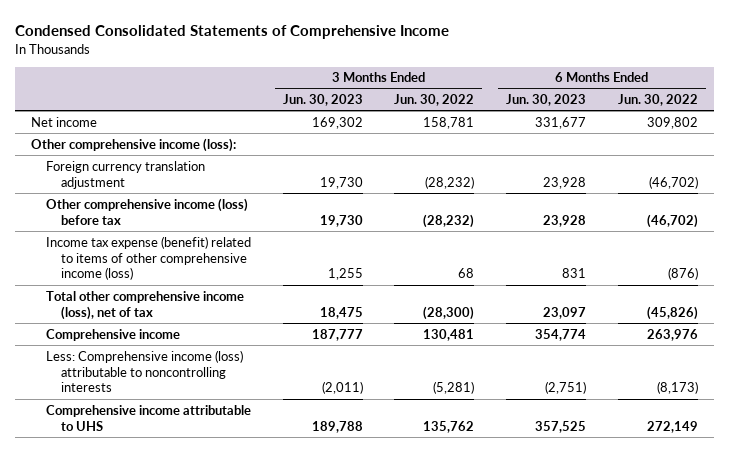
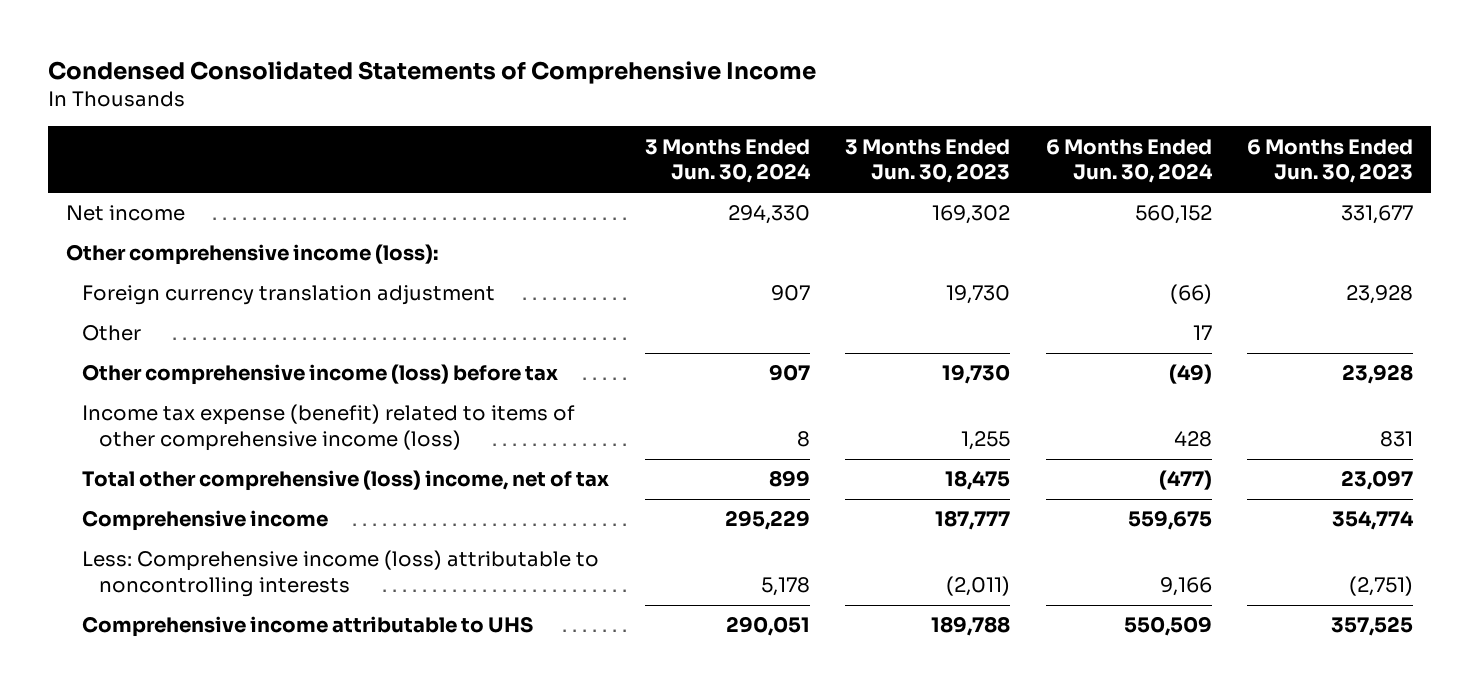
- | 3 Months Ended Jun. 30, 2023 | 3 Months Ended Jun. 30, 2022 | 6 Months Ended Jun. 30, 2023 | 6 Months Ended Jun. 30, 2022
+ | 3 Months Ended Jun. 30, 2024 | 3 Months Ended Jun. 30, 2023 | 6 Months Ended Jun. 30, 2024 | 6 Months Ended Jun. 30, 2023
+ Other | | | 17 |
- Total other comprehensive income (loss), net of tax | 18,475 | (28,300) | 23,097 | (45,826)
+ Total other comprehensive (loss) income, net of tax | 899 | 18,475 | (477) | 23,097

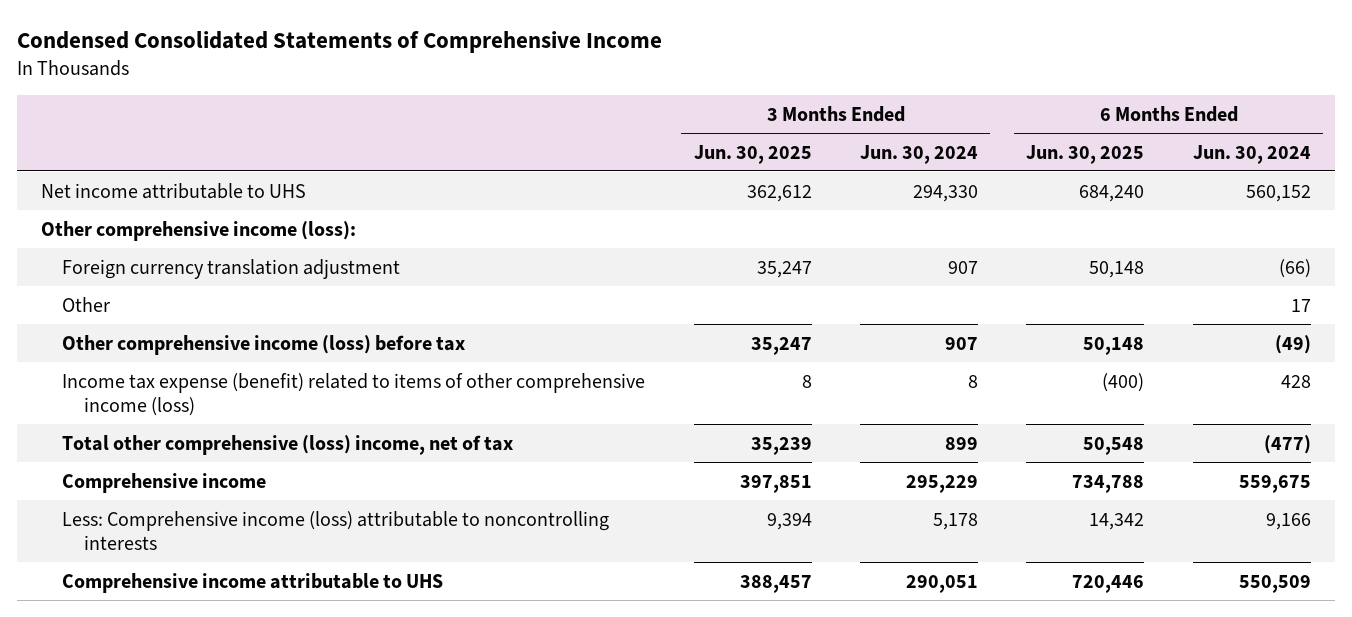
- | 3 Months Ended Jun. 30, 2024 | 3 Months Ended Jun. 30, 2023 | 6 Months Ended Jun. 30, 2024 | 6 Months Ended Jun. 30, 2023
+ | 3 Months Ended Jun. 30, 2025 | 3 Months Ended Jun. 30, 2024 | 6 Months Ended Jun. 30, 2025 | 6 Months Ended Jun. 30, 2024
- Net income | 294,330 | 169,302 | 560,152 | 331,677
+ Net income attributable to UHS | 362,612 | 294,330 | 684,240 | 560,152

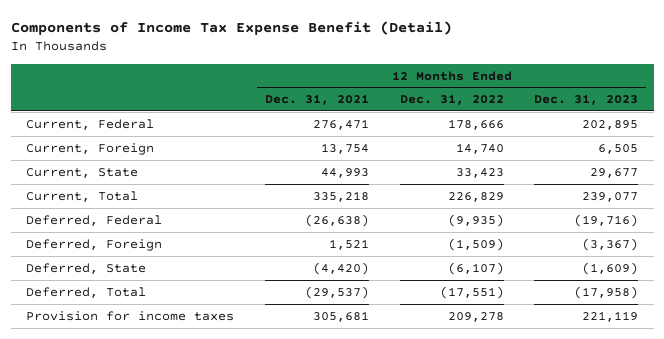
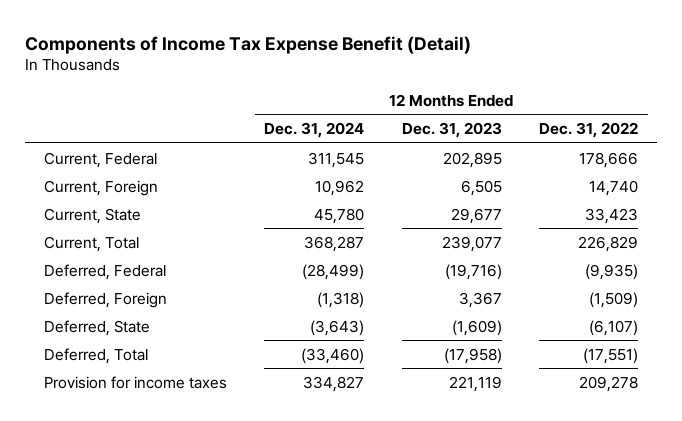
- | 12 Months Ended Dec. 31, 2021 | 12 Months Ended Dec. 31, 2022 | 12 Months Ended Dec. 31, 2023
+ | 12 Months Ended Dec. 31, 2024 | 12 Months Ended Dec. 31, 2023 | 12 Months Ended Dec. 31, 2022
- Deferred, Foreign | 1,521 | (1,509) | (3,367)
+ Deferred, Foreign | (1,318) | 3,367 | (1,509)

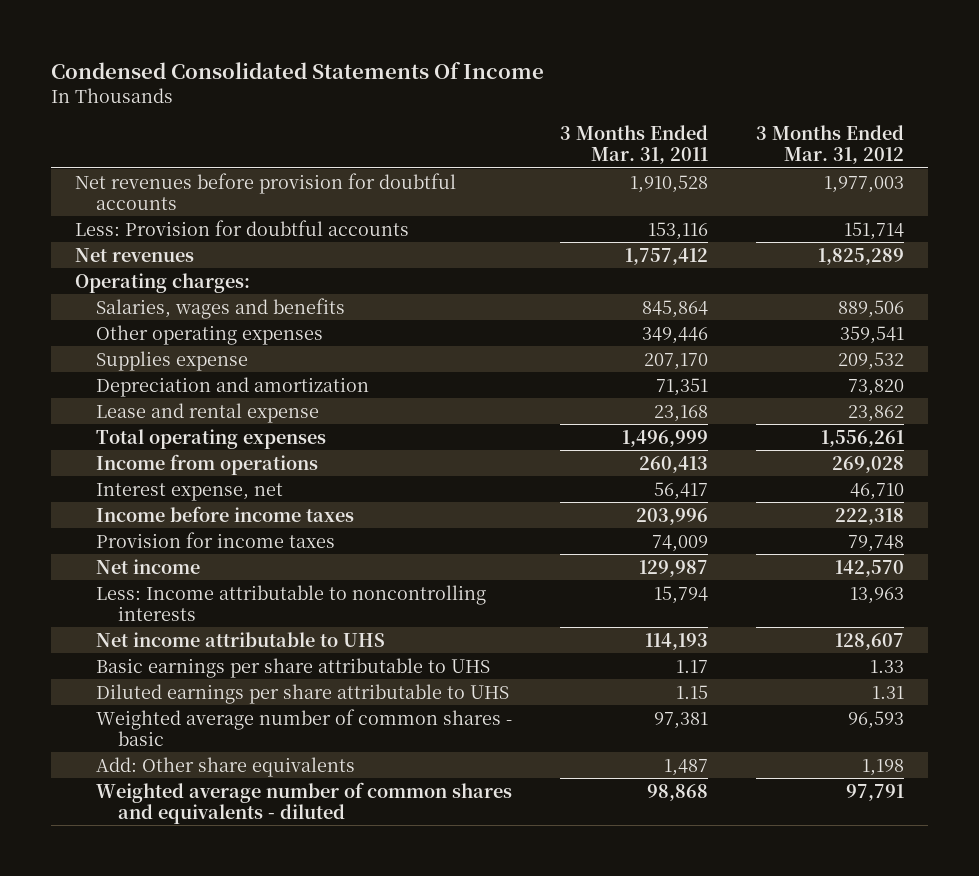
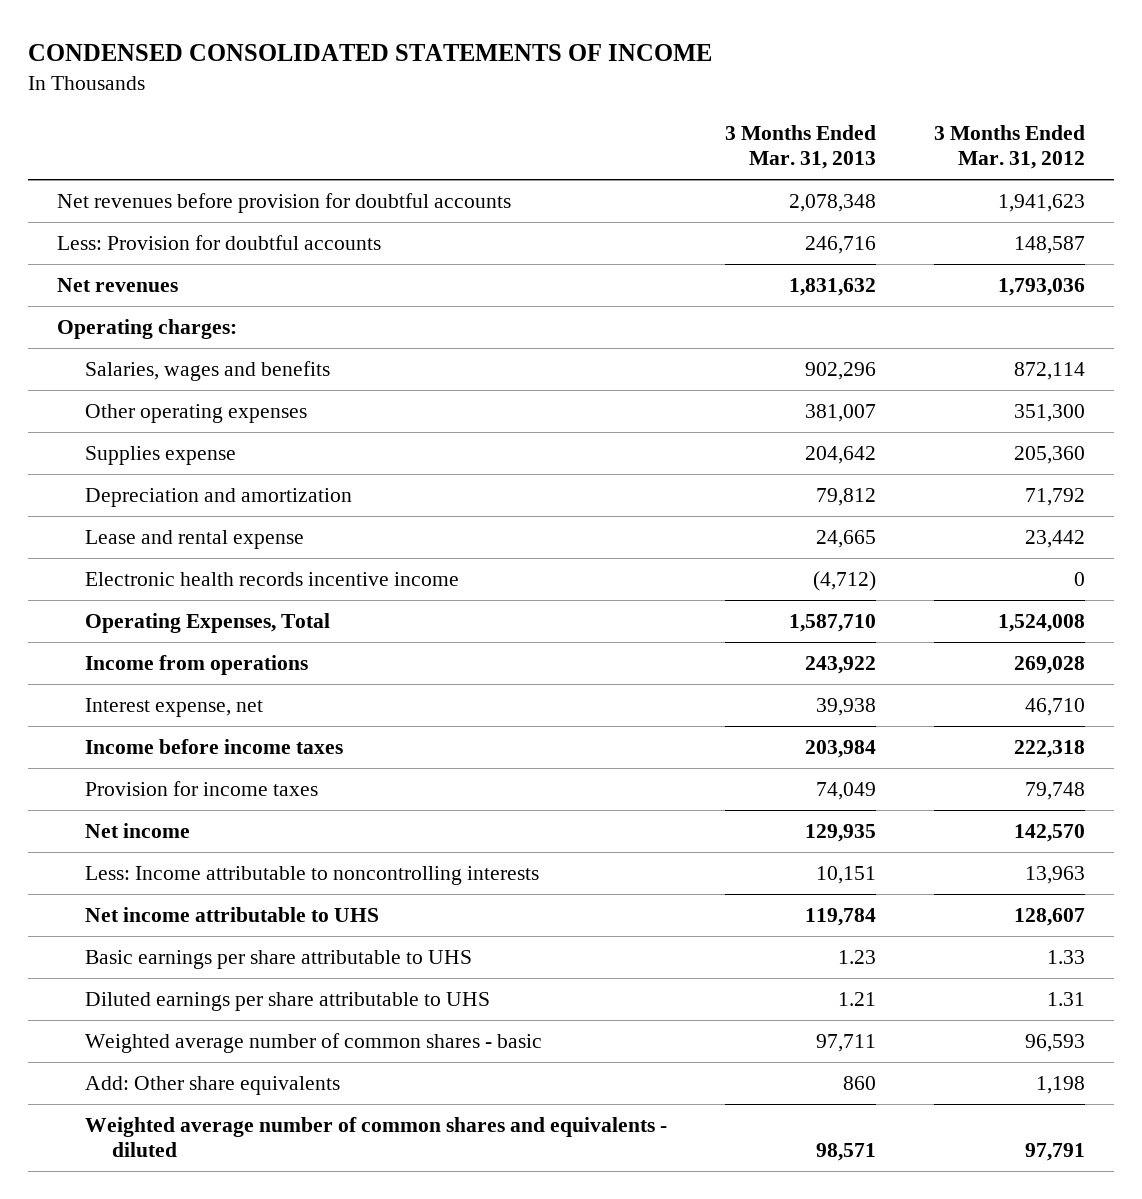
- Condensed Consolidated Statements Of Income
+ CONDENSED CONSOLIDATED STATEMENTS OF INCOME
- | 3 Months Ended Mar. 31, 2011 | 3 Months Ended Mar. 31, 2012
+ | 3 Months Ended Mar. 31, 2013 | 3 Months Ended Mar. 31, 2012
- Net revenues before provision for doubtful accounts | 1,910,528 | 1,977,003
- Less: Provision for doubtful accounts | 153,116 | 151,714
- Net revenues | 1,757,412 | 1,825,289
+ Net revenues before provision for doubtful accounts | 2,078,348 | 1,941,623
+ Less: Provision for doubtful accounts | 246,716 | 148,587
+ Net revenues | 1,831,632 | 1,793,036
- Salaries, wages and benefits | 845,864 | 889,506
- Other operating expenses | 349,446 | 359,541
- Supplies expense | 207,170 | 209,532
- Depreciation and amortization | 71,351 | 73,820
- Lease and rental expense | 23,168 | 23,862
- Total operating expenses | 1,496,999 | 1,556,261
+ Salaries, wages and benefits | 902,296 | 872,114
+ Other operating expenses | 381,007 | 351,300
+ Supplies expense | 204,642 | 205,360
+ Depreciation and amortization | 79,812 | 71,792
+ Lease and rental expense | 24,665 | 23,442
+ Electronic health records incentive income | (4,712) | 0
+ Operating Expenses, Total | 1,587,710 | 1,524,008

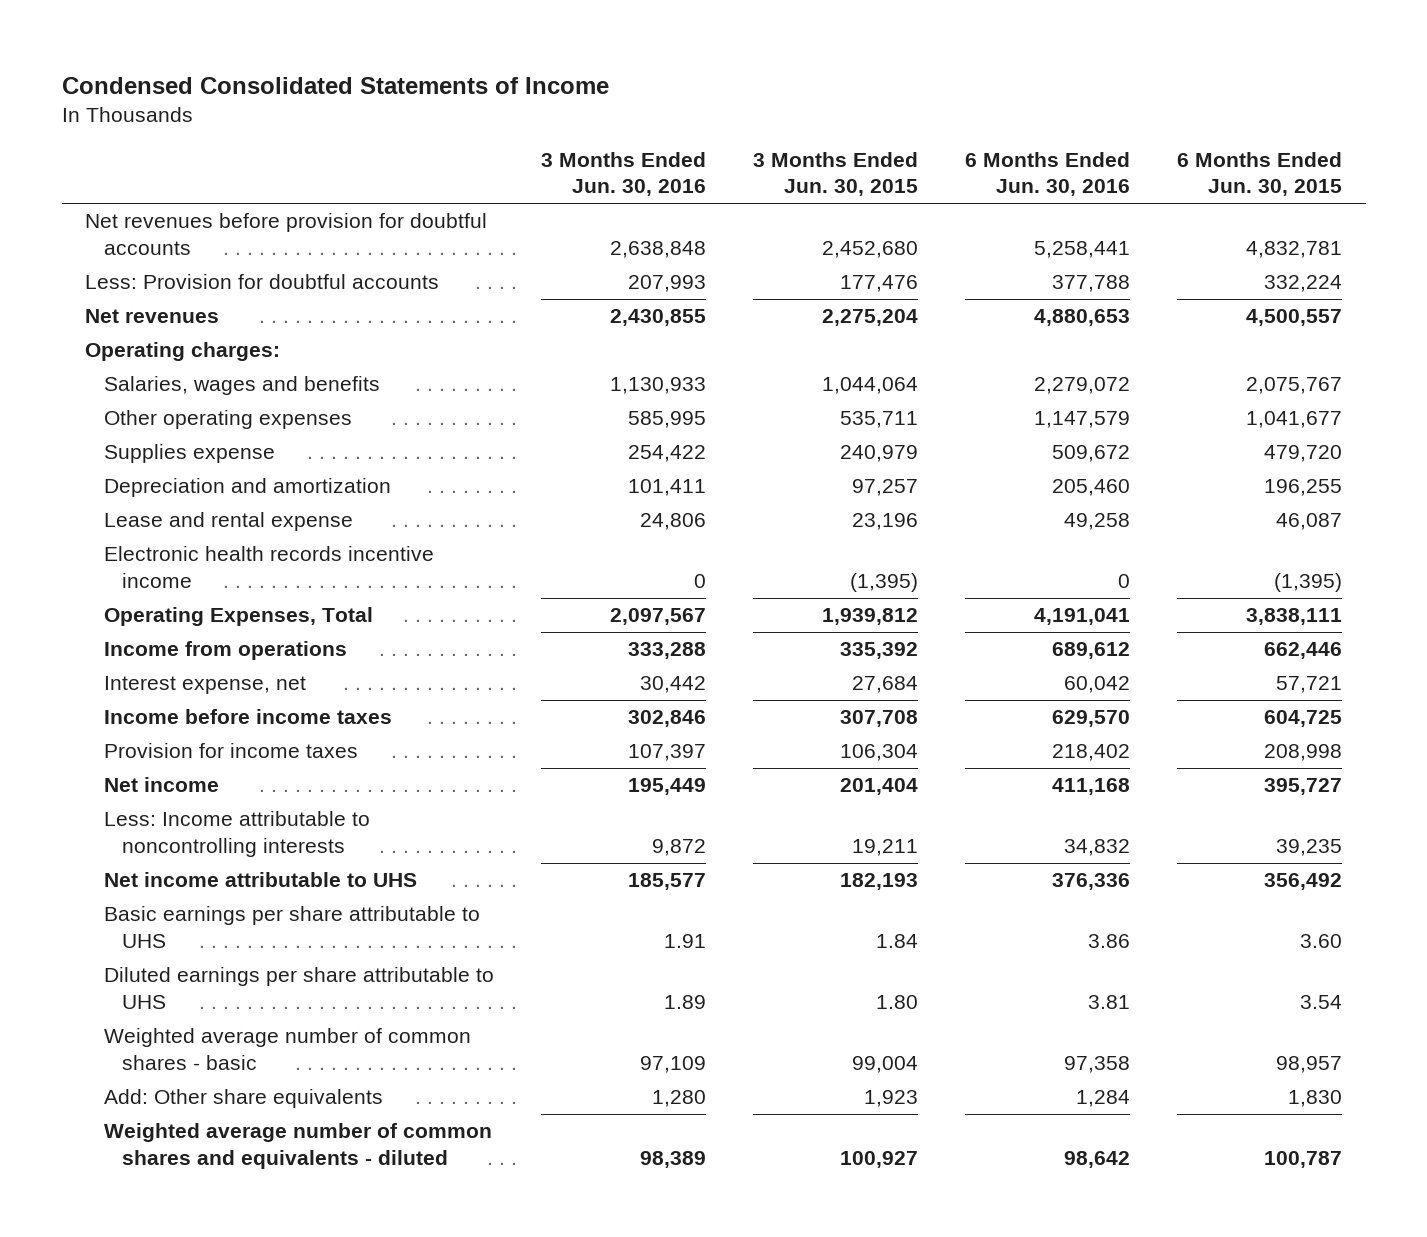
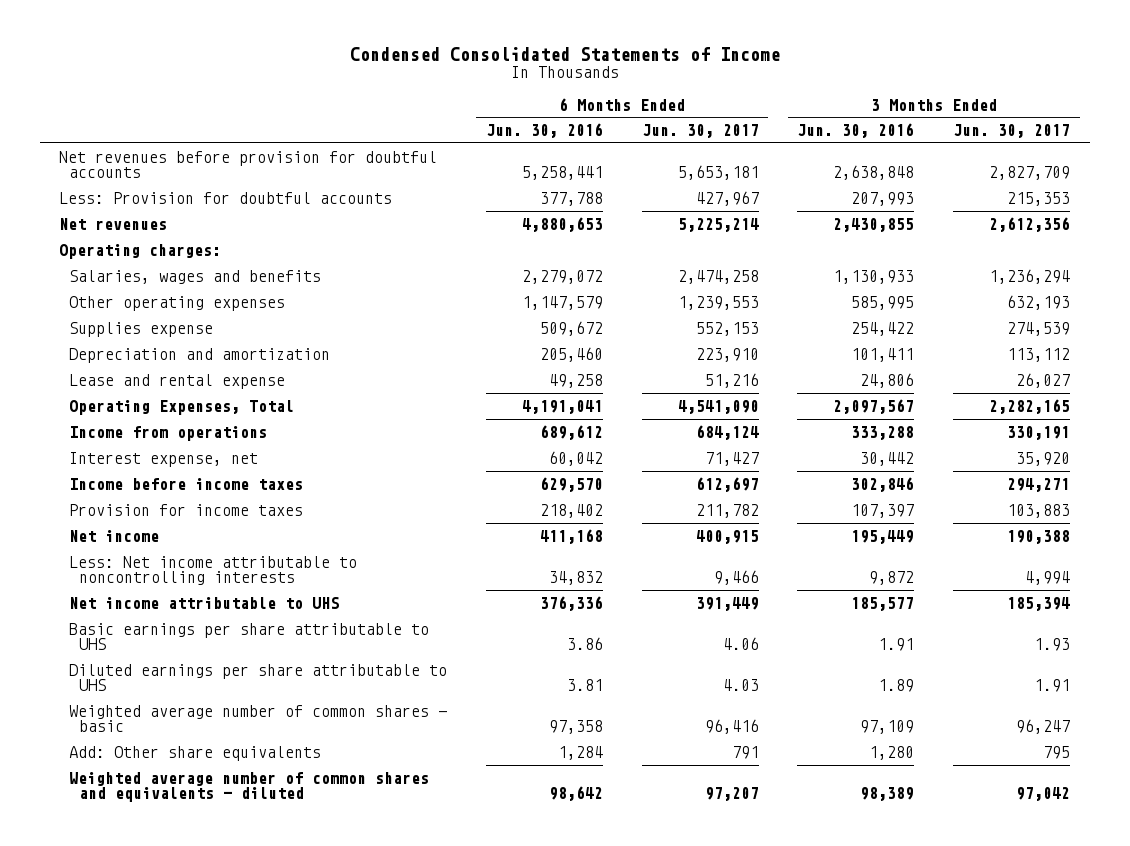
- | 3 Months Ended Jun. 30, 2016 | 3 Months Ended Jun. 30, 2015 | 6 Months Ended Jun. 30, 2016 | 6 Months Ended Jun. 30, 2015
+ | 6 Months Ended Jun. 30, 2016 | 6 Months Ended Jun. 30, 2017 | 3 Months Ended Jun. 30, 2016 | 3 Months Ended Jun. 30, 2017
- Electronic health records incentive income | 0 | (1,395) | 0 | (1,395)
- Less: Income attributable to noncontrolling interests | 9,872 | 19,211 | 34,832 | 39,235
+ Less: Net income attributable to noncontrolling interests | 34,832 | 9,466 | 9,872 | 4,994

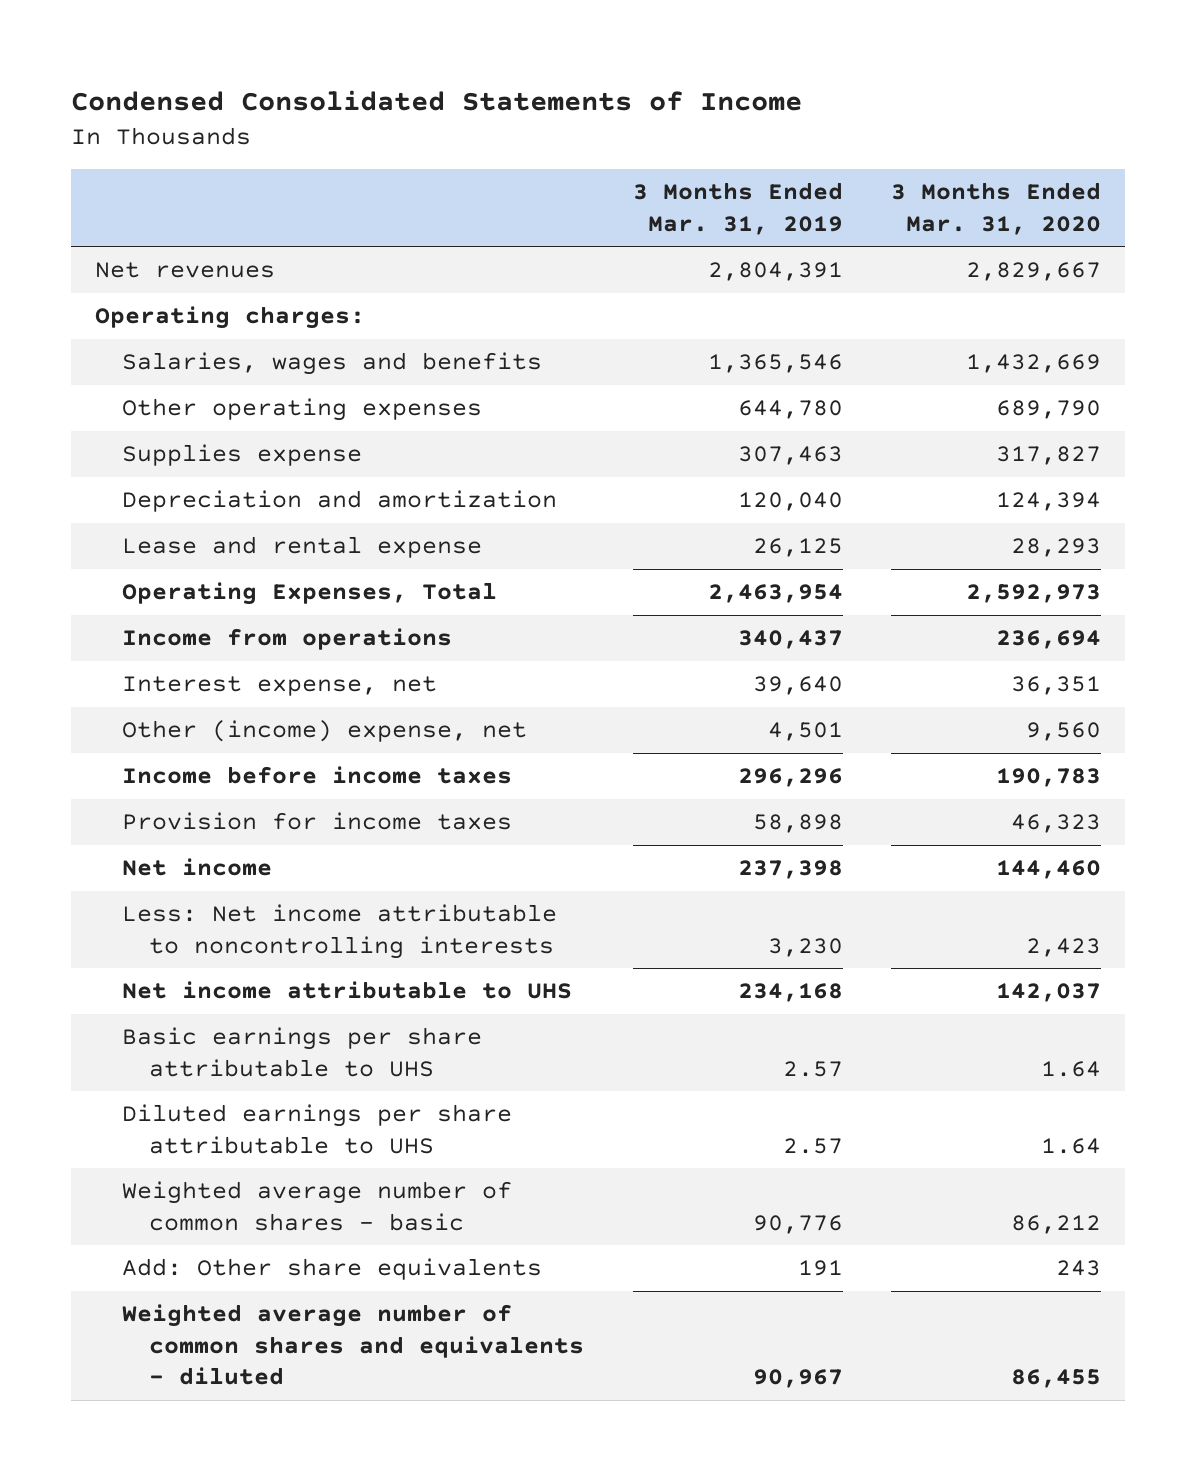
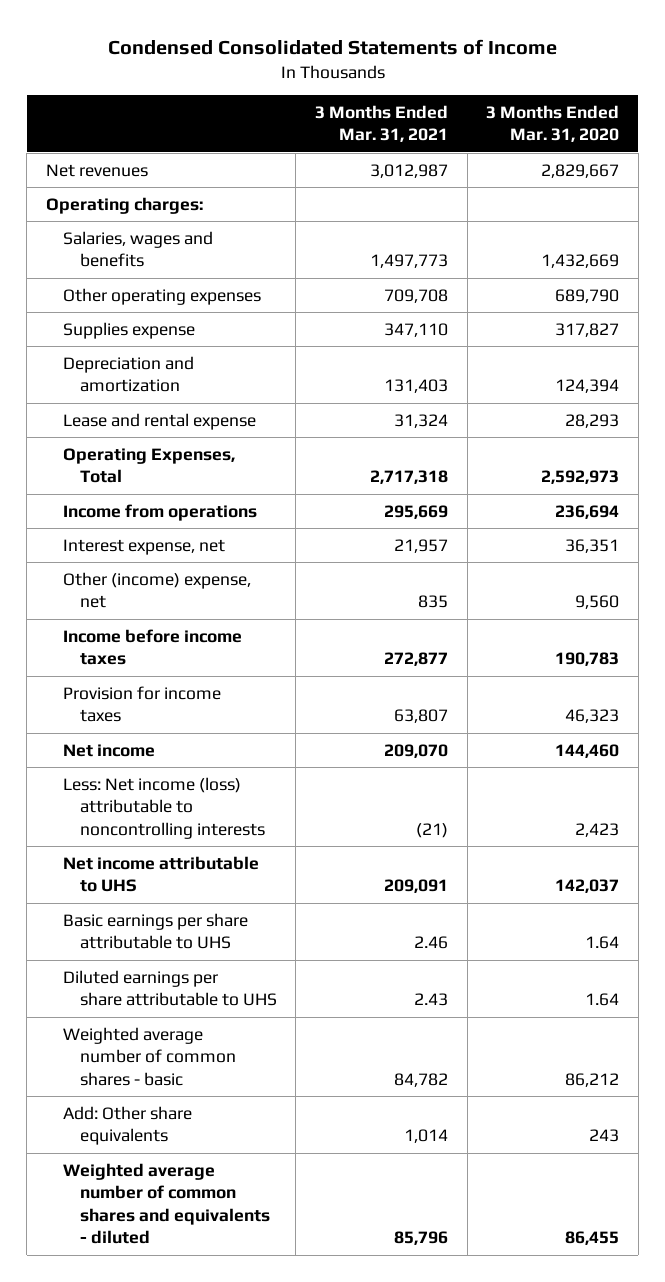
- | 3 Months Ended Mar. 31, 2019 | 3 Months Ended Mar. 31, 2020
+ | 3 Months Ended Mar. 31, 2021 | 3 Months Ended Mar. 31, 2020
- Less: Net income attributable to noncontrolling interests | 3,230 | 2,423
+ Less: Net income (loss) attributable to noncontrolling interests | (21) | 2,423

